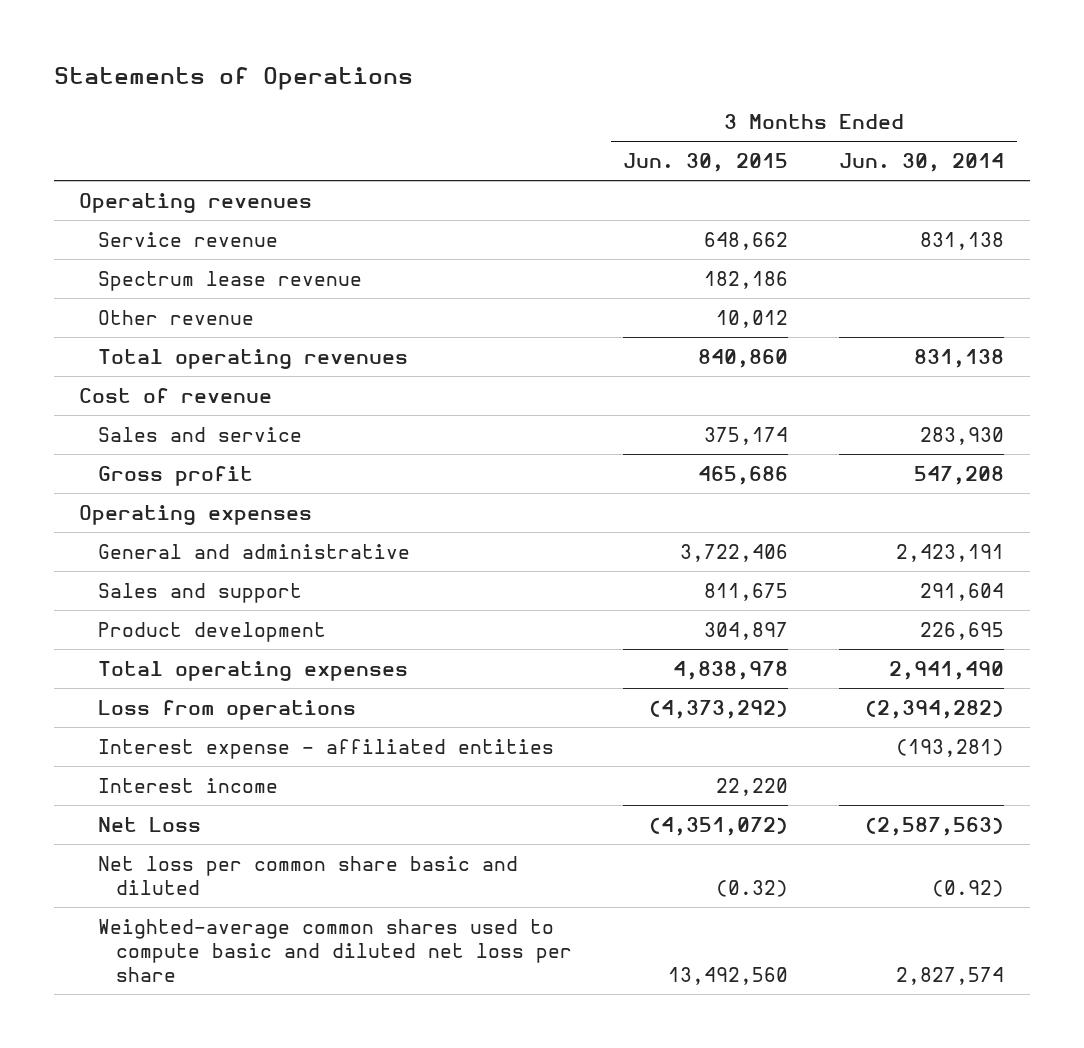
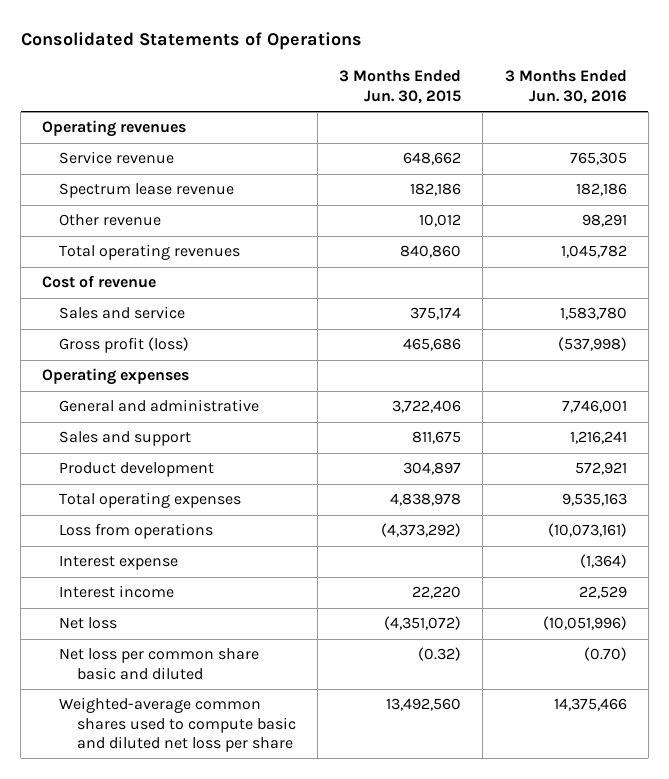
- Statements of Operations
+ Consolidated Statements of Operations
- | 3 Months Ended Jun. 30, 2015 | 3 Months Ended Jun. 30, 2014
+ | 3 Months Ended Jun. 30, 2015 | 3 Months Ended Jun. 30, 2016
- Gross profit | 465,686 | 547,208
+ Gross profit (loss) | 465,686 | (537,998)
- Interest expense - affiliated entities | | (193,281)
+ Interest expense | | (1,364)
- Net Loss | (4,351,072) | (2,587,563)
+ Net loss | (4,351,072) | (10,051,996)

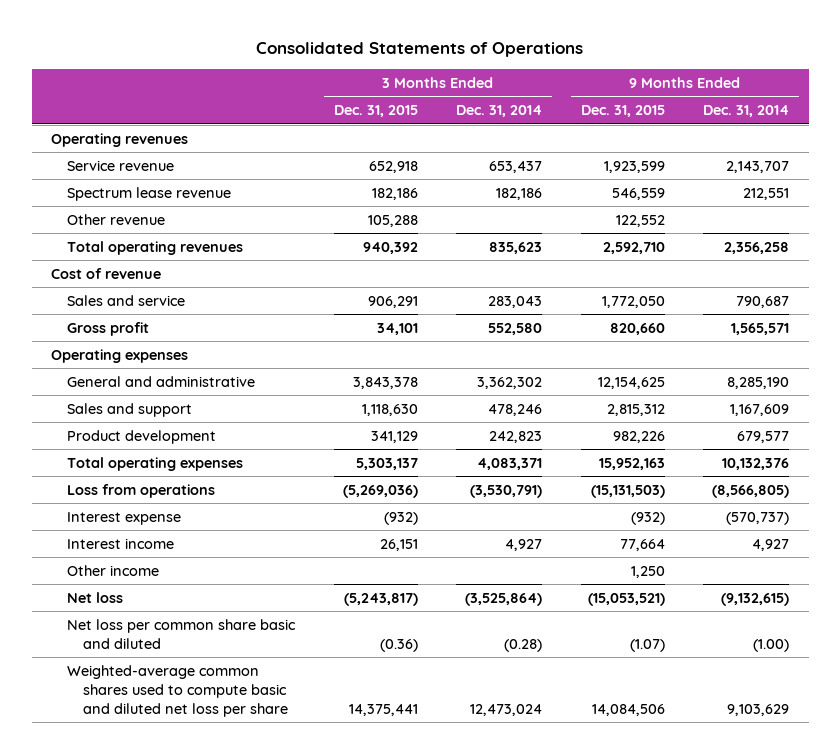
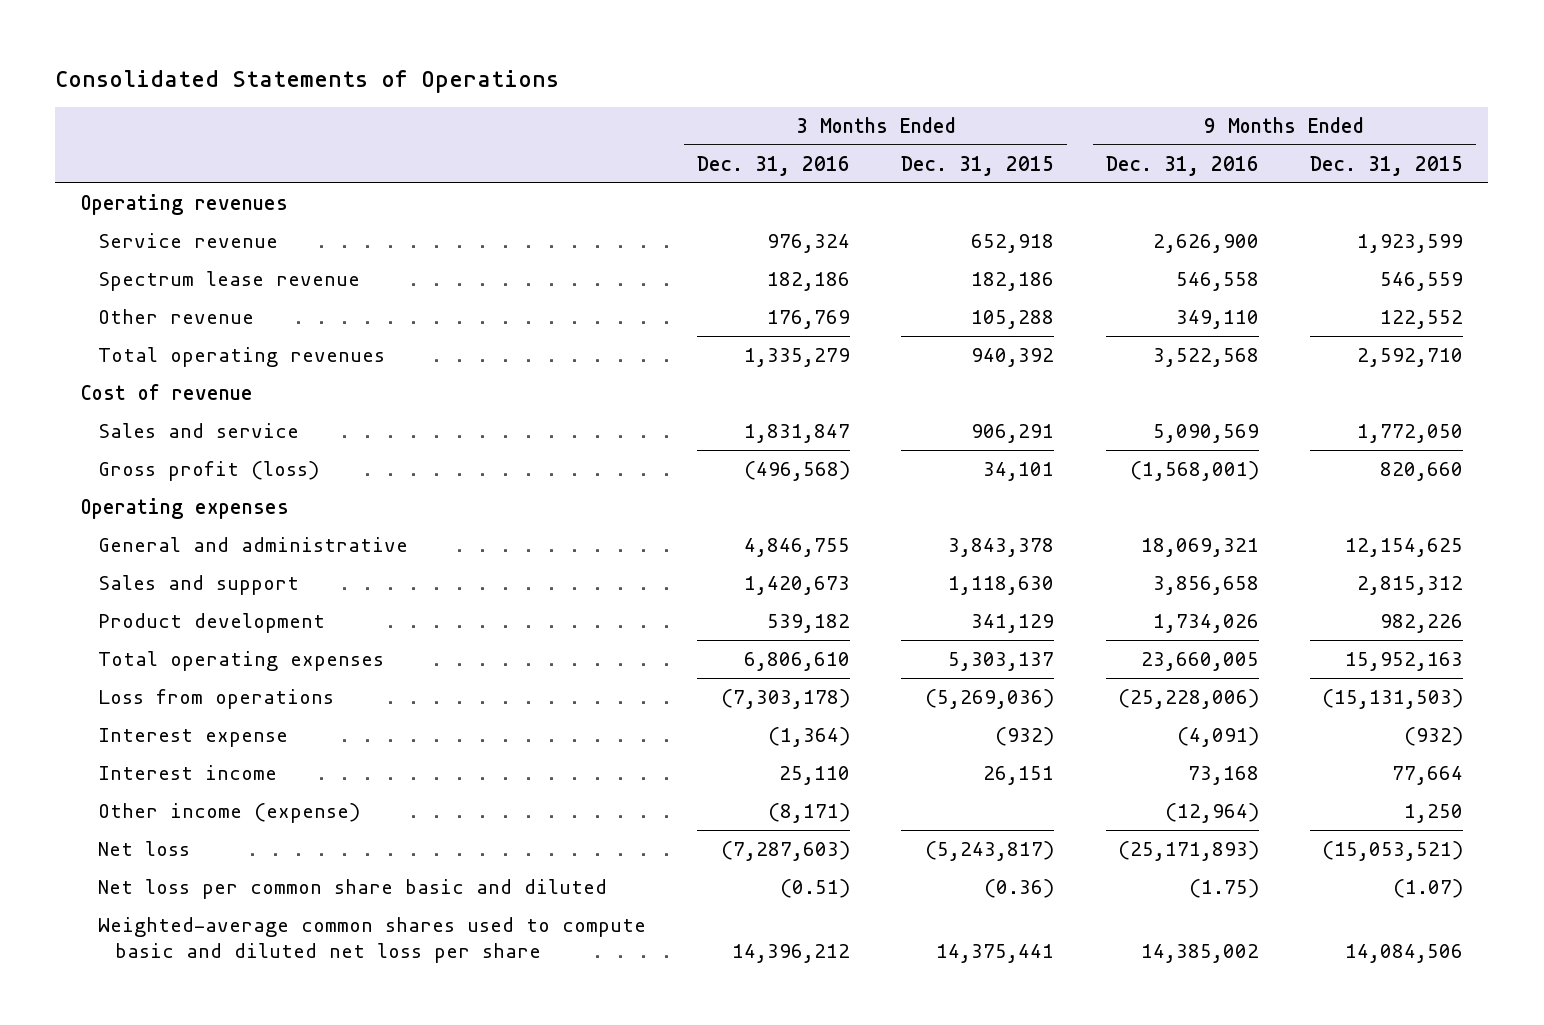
- | 3 Months Ended Dec. 31, 2015 | 3 Months Ended Dec. 31, 2014 | 9 Months Ended Dec. 31, 2015 | 9 Months Ended Dec. 31, 2014
+ | 3 Months Ended Dec. 31, 2016 | 3 Months Ended Dec. 31, 2015 | 9 Months Ended Dec. 31, 2016 | 9 Months Ended Dec. 31, 2015
- Gross profit | 34,101 | 552,580 | 820,660 | 1,565,571
+ Gross profit (loss) | (496,568) | 34,101 | (1,568,001) | 820,660
- Other income | | | 1,250 |
+ Other income (expense) | (8,171) | | (12,964) | 1,250

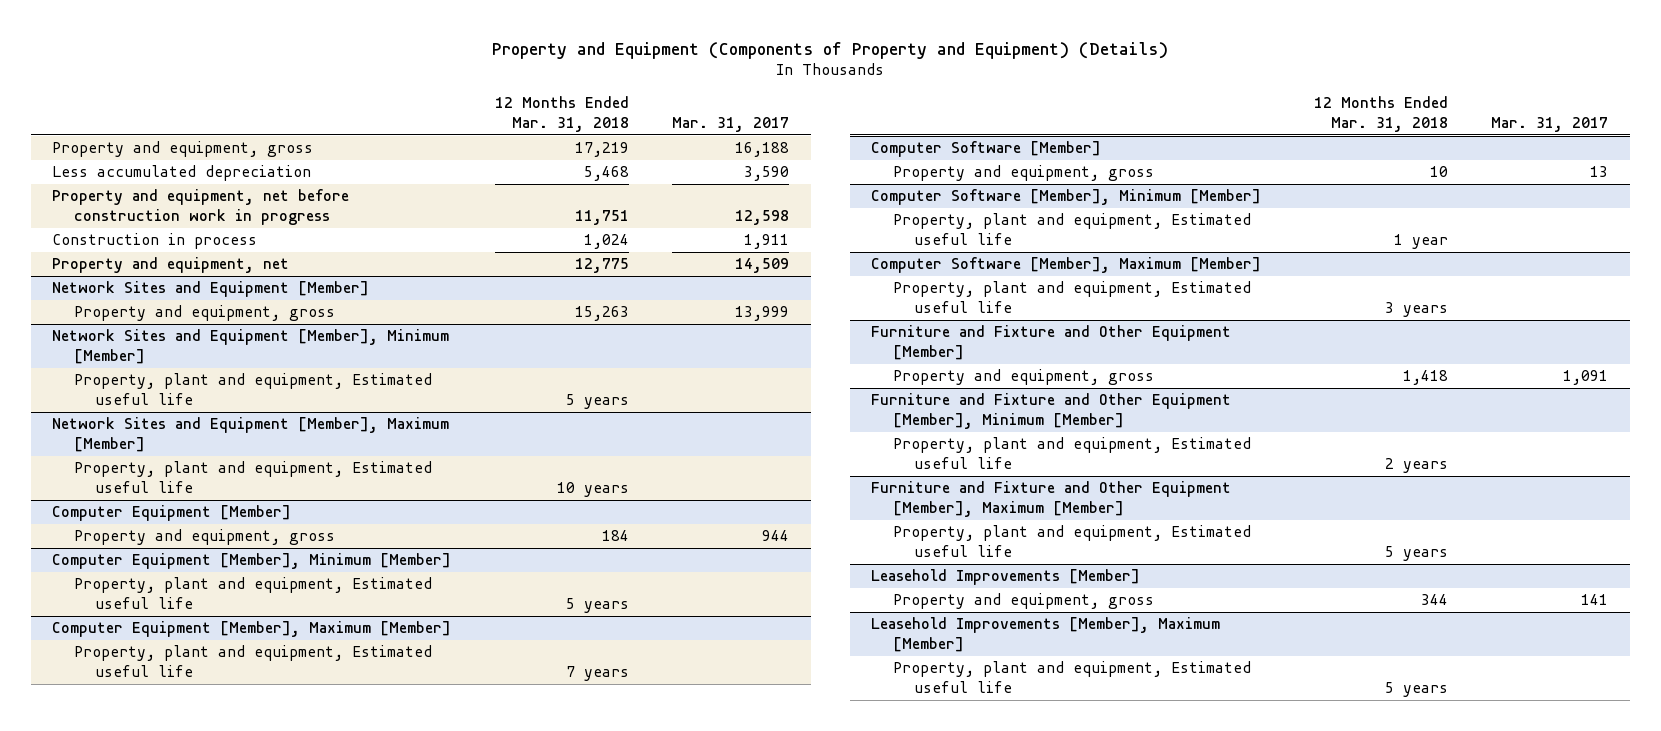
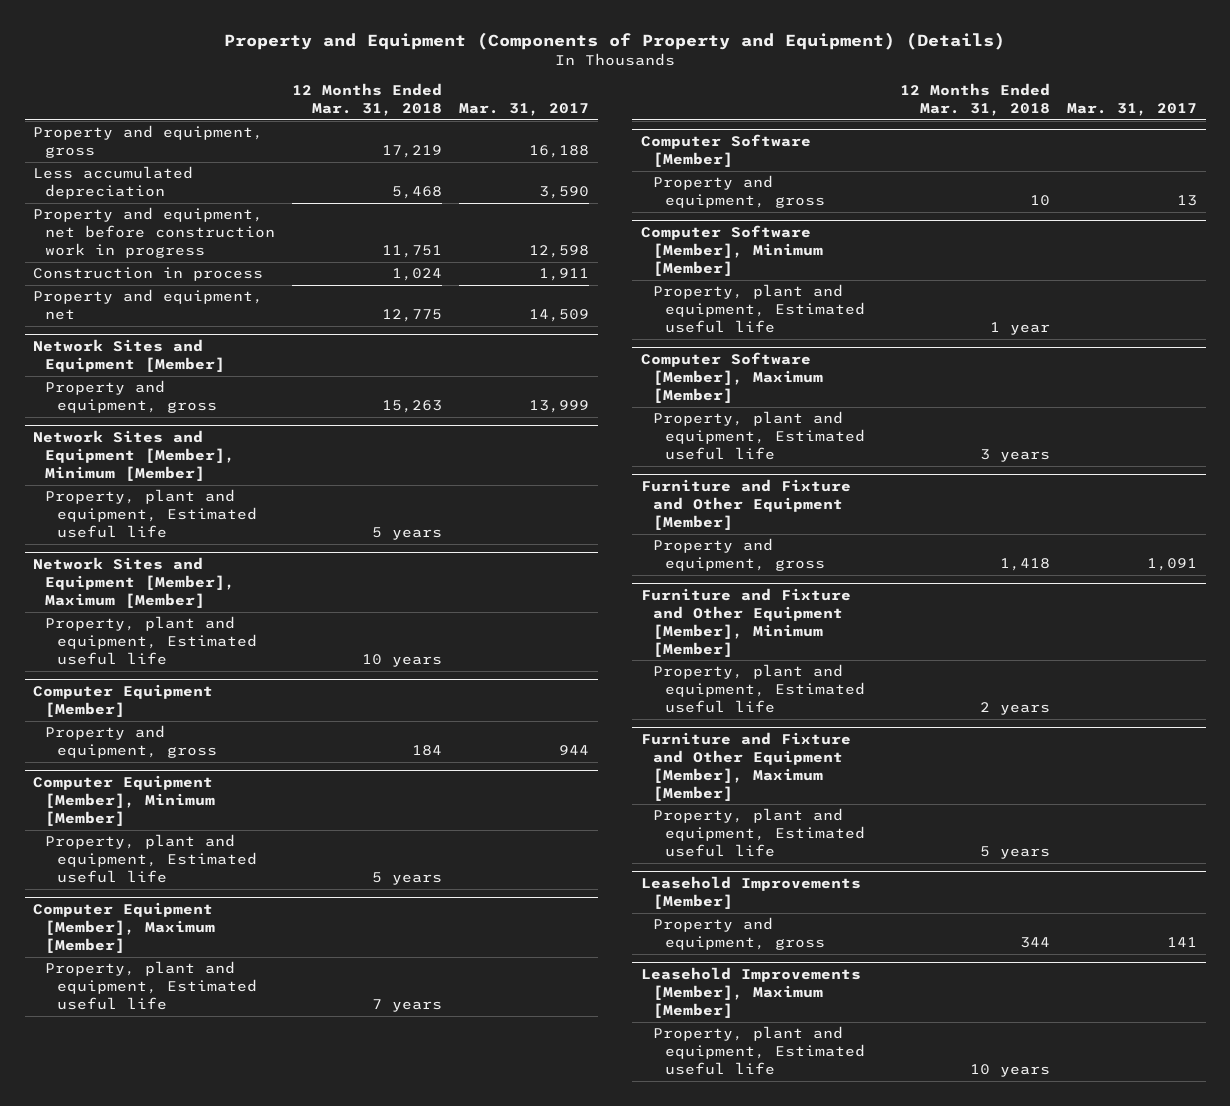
@ Leasehold Improvements [Member], Maximum [Member]
- Property, plant and equipment, Estimated useful life | 5 years |
+ Property, plant and equipment, Estimated useful life | 10 years |

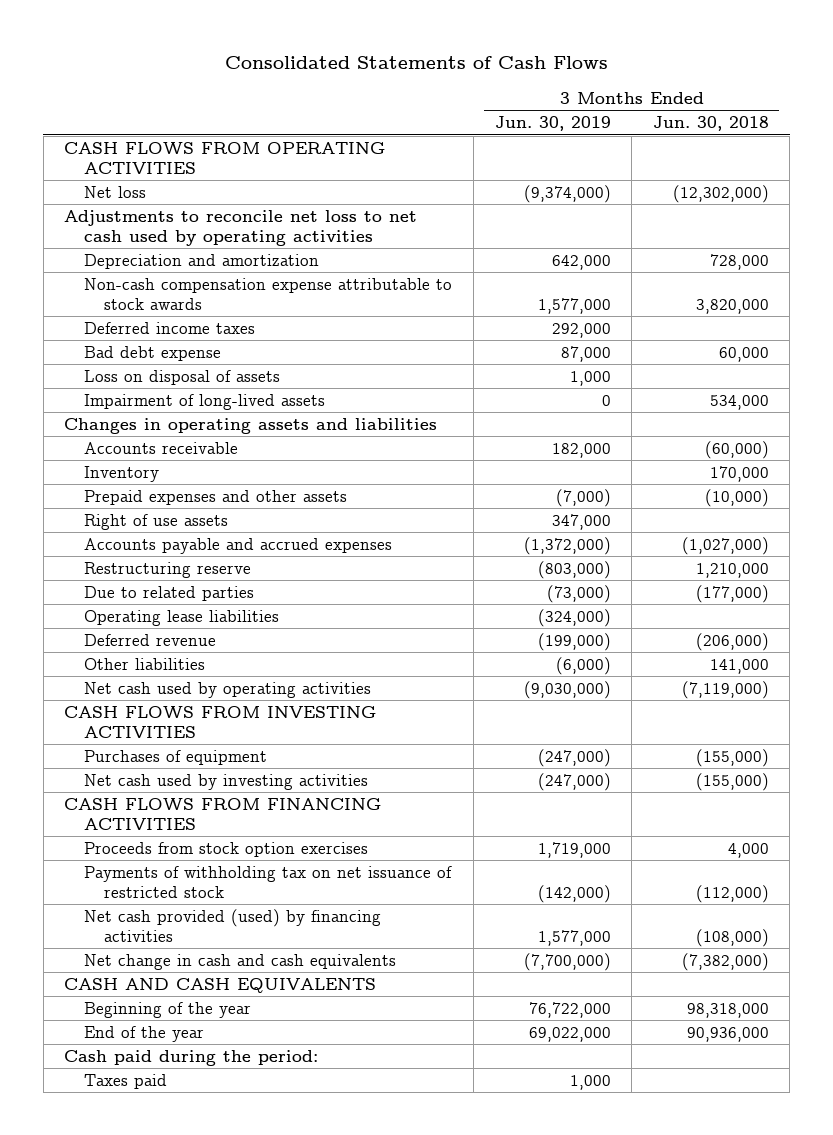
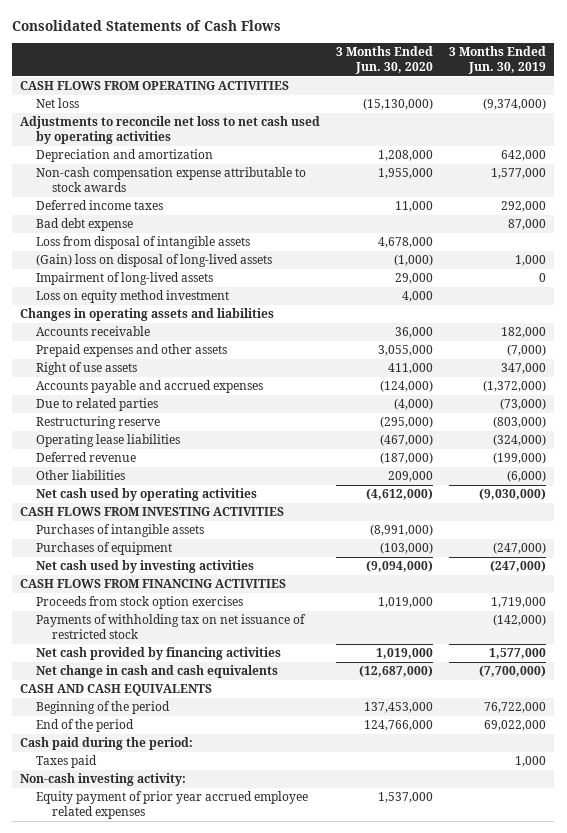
- | 3 Months Ended Jun. 30, 2019 | 3 Months Ended Jun. 30, 2018
+ | 3 Months Ended Jun. 30, 2020 | 3 Months Ended Jun. 30, 2019
- Loss on disposal of assets | 1,000 |
+ Loss from disposal of intangible assets | 4,678,000 |
+ (Gain) loss on disposal of long-lived assets | (1,000) | 1,000
+ Loss on equity method investment | 4,000 |
- Inventory | | 170,000
moved down: Restructuring reserve | (295,000) | (803,000)
+ Purchases of intangible assets | (8,991,000) |
- Net cash provided (used) by financing activities | 1,577,000 | (108,000)
+ Net cash provided by financing activities | 1,019,000 | 1,577,000
- Beginning of the year | 76,722,000 | 98,318,000
- End of the year | 69,022,000 | 90,936,000
+ Beginning of the period | 137,453,000 | 76,722,000
+ End of the period | 124,766,000 | 69,022,000
+ Non-cash investing activity:
+ Equity payment of prior year accrued employee related expenses | 1,537,000 |

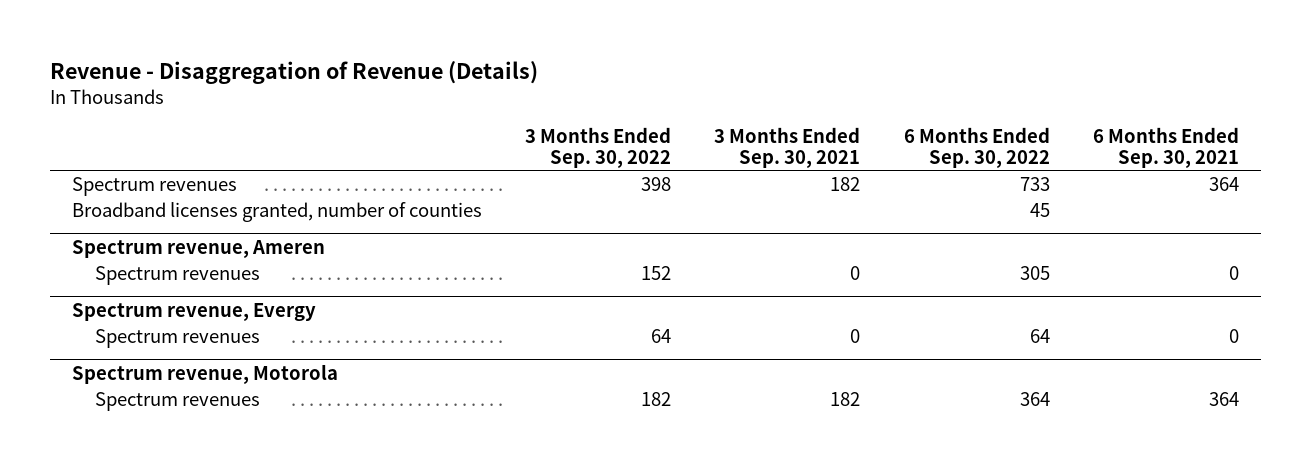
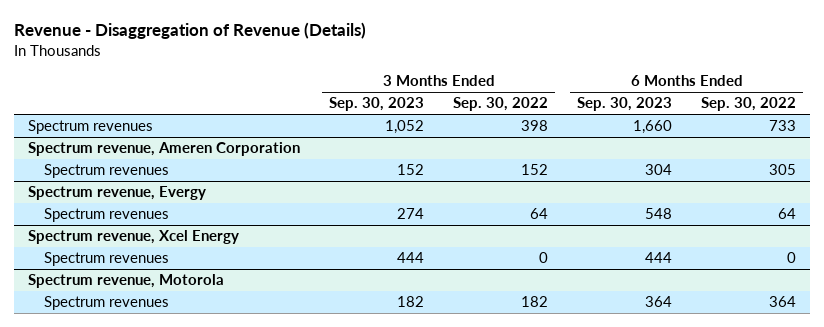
- | 3 Months Ended Sep. 30, 2022 | 3 Months Ended Sep. 30, 2021 | 6 Months Ended Sep. 30, 2022 | 6 Months Ended Sep. 30, 2021
+ | 3 Months Ended Sep. 30, 2023 | 3 Months Ended Sep. 30, 2022 | 6 Months Ended Sep. 30, 2023 | 6 Months Ended Sep. 30, 2022
- Broadband licenses granted, number of counties | | | 45 |
- Spectrum revenue, Ameren
+ Spectrum revenue, Ameren Corporation
+ Spectrum revenue, Xcel Energy
+ Spectrum revenues | 444 | 0 | 444 | 0

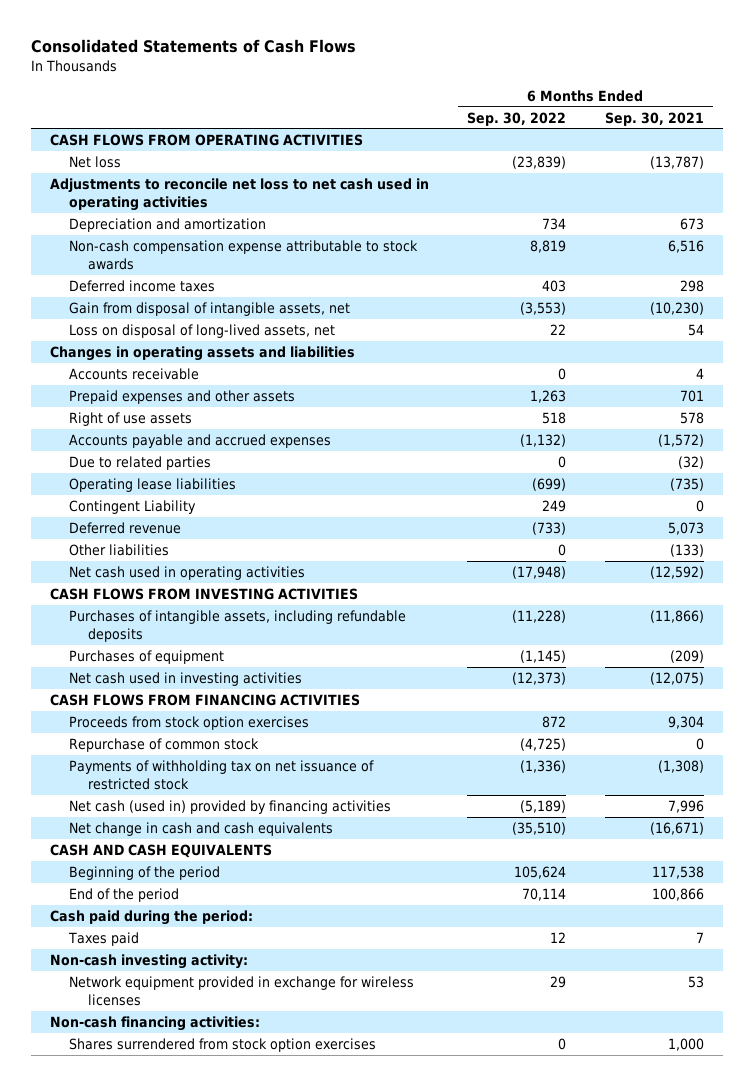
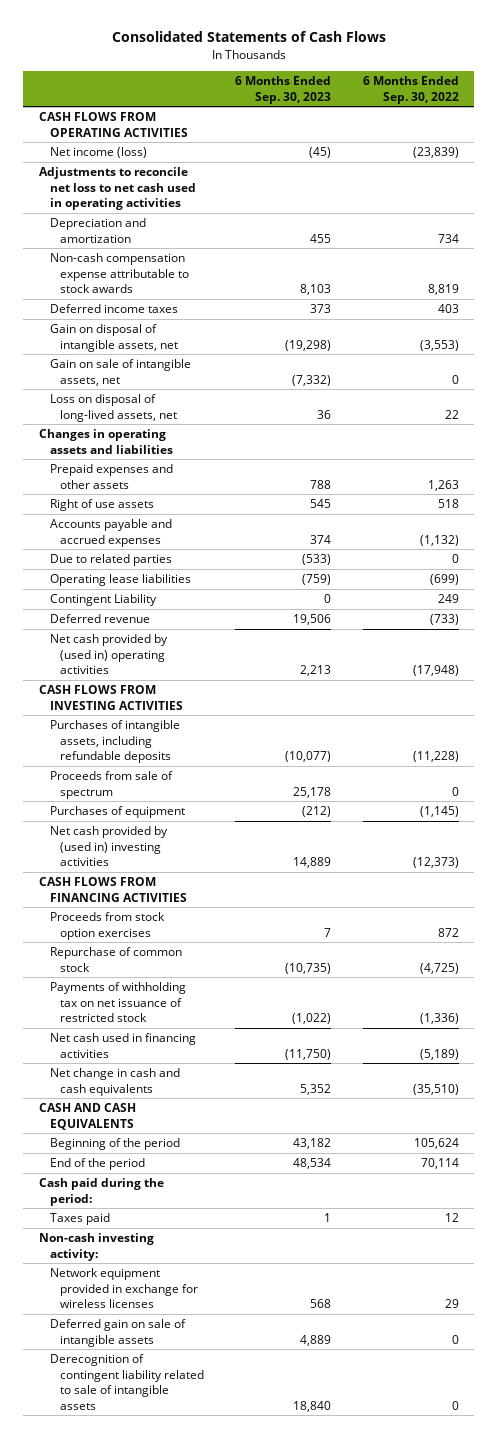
- | 6 Months Ended Sep. 30, 2022 | 6 Months Ended Sep. 30, 2021
+ | 6 Months Ended Sep. 30, 2023 | 6 Months Ended Sep. 30, 2022
- Net loss | (23,839) | (13,787)
+ Net income (loss) | (45) | (23,839)
- Gain from disposal of intangible assets, net | (3,553) | (10,230)
+ Gain on disposal of intangible assets, net | (19,298) | (3,553)
+ Gain on sale of intangible assets, net | (7,332) | 0
- Accounts receivable | 0 | 4
- Other liabilities | 0 | (133)
- Net cash used in operating activities | (17,948) | (12,592)
+ Net cash provided by (used in) operating activities | 2,213 | (17,948)
+ Proceeds from sale of spectrum | 25,178 | 0
- Net cash used in investing activities | (12,373) | (12,075)
+ Net cash provided by (used in) investing activities | 14,889 | (12,373)
- Net cash (used in) provided by financing activities | (5,189) | 7,996
+ Net cash used in financing activities | (11,750) | (5,189)
- Non-cash financing activities:
- Shares surrendered from stock option exercises | 0 | 1,000
+ Deferred gain on sale of intangible assets | 4,889 | 0
+ Derecognition of contingent liability related to sale of intangible assets | 18,840 | 0

